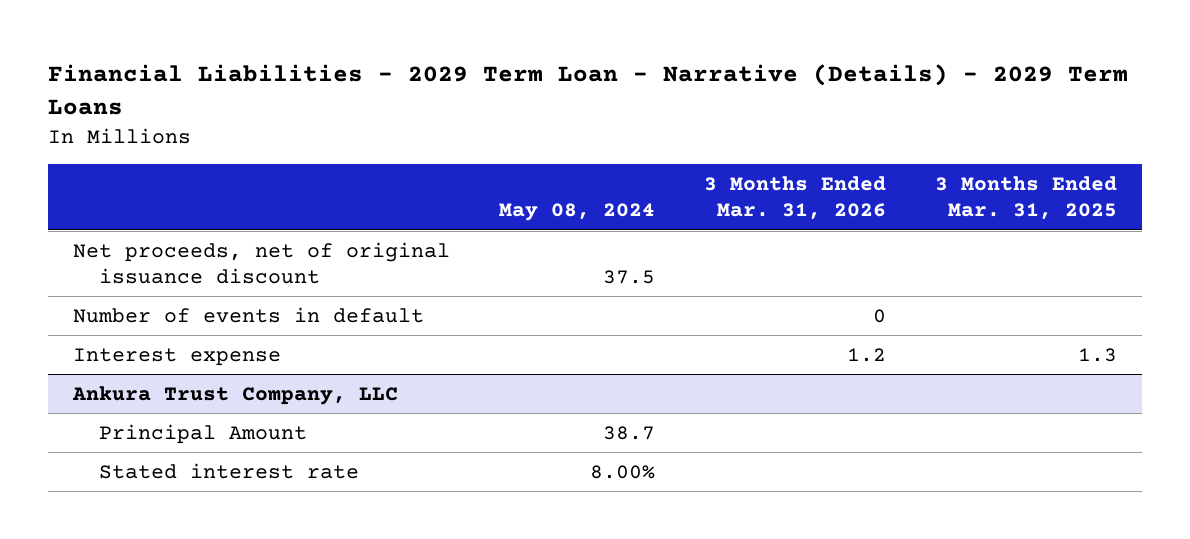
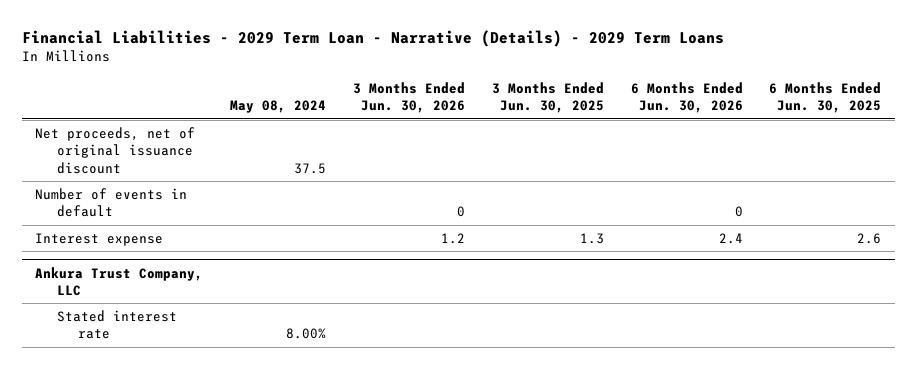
- | May 08, 2024 | 3 Months Ended Mar. 31, 2026 | 3 Months Ended Mar. 31, 2025
+ | May 08, 2024 | 3 Months Ended Jun. 30, 2026 | 3 Months Ended Jun. 30, 2025 | 6 Months Ended Jun. 30, 2026 | 6 Months Ended Jun. 30, 2025
@ Ankura Trust Company, LLC
- Principal Amount | 38.7 | |

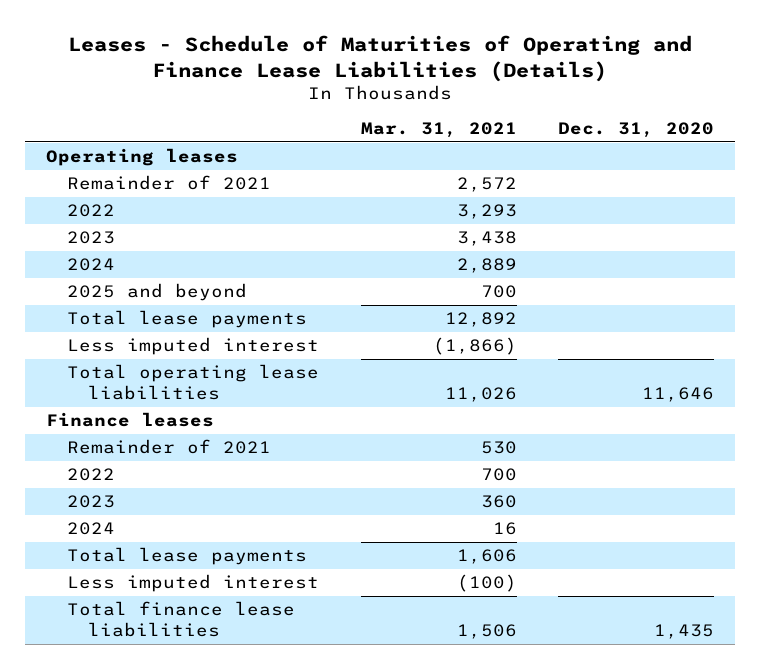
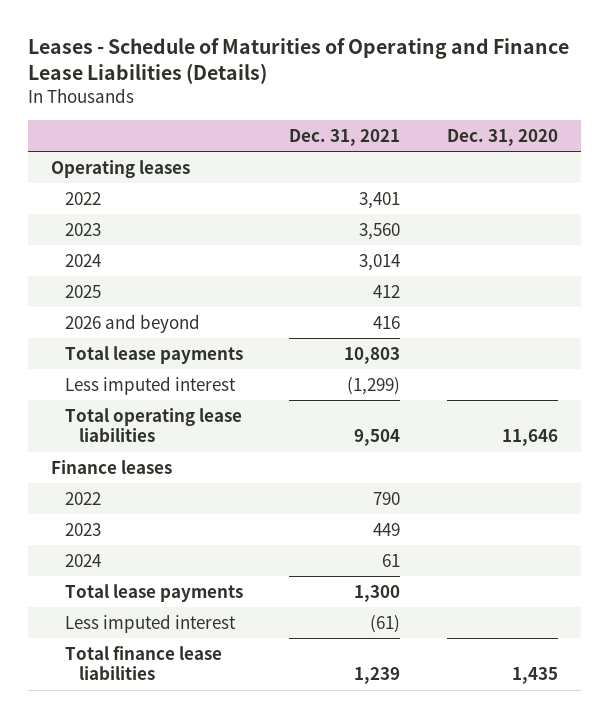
- | Mar. 31, 2021 | Dec. 31, 2020
+ | Dec. 31, 2021 | Dec. 31, 2020
- Remainder of 2021 | 2,572 |
- 2025 and beyond | 700 |
+ 2025 | 412 |
+ 2026 and beyond | 416 |
- Remainder of 2021 | 530 |

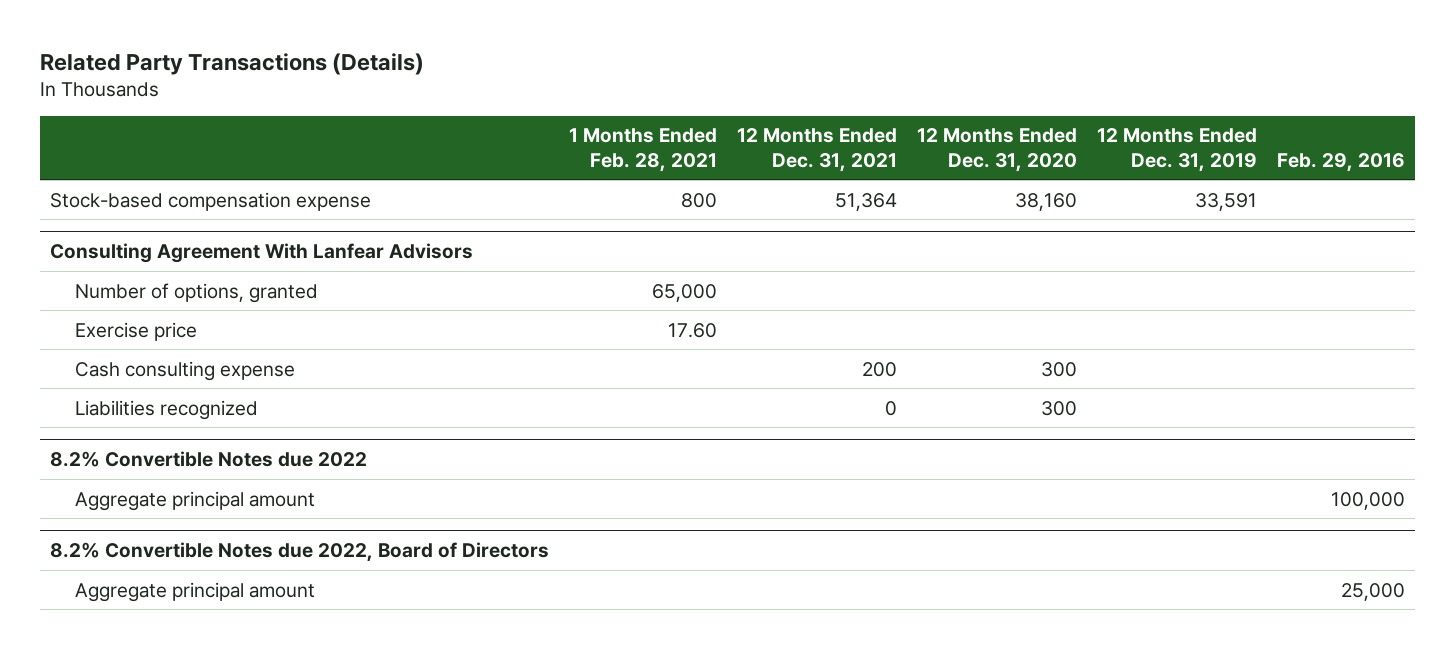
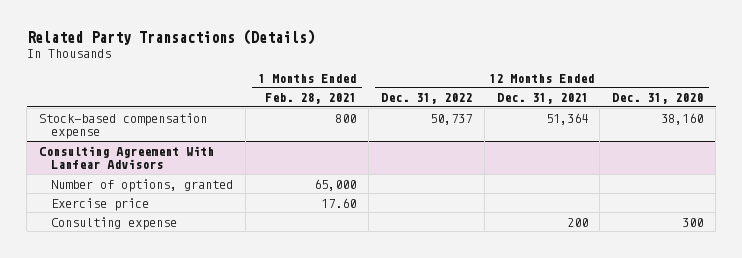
- | 1 Months Ended Feb. 28, 2021 | 12 Months Ended Dec. 31, 2021 | 12 Months Ended Dec. 31, 2020 | 12 Months Ended Dec. 31, 2019 | Feb. 29, 2016
+ | 1 Months Ended Feb. 28, 2021 | 12 Months Ended Dec. 31, 2022 | 12 Months Ended Dec. 31, 2021 | 12 Months Ended Dec. 31, 2020
@ Consulting Agreement With Lanfear Advisors
- Cash consulting expense | | 200 | 300 | |
- Liabilities recognized | | 0 | 300 | |
- 8.2% Convertible Notes due 2022
- Aggregate principal amount | | | | | 100,000
- 8.2% Convertible Notes due 2022, Board of Directors
- Aggregate principal amount | | | | | 25,000
@ Consulting Agreement With Lanfear Advisors
+ Consulting expense | | | 200 | 300

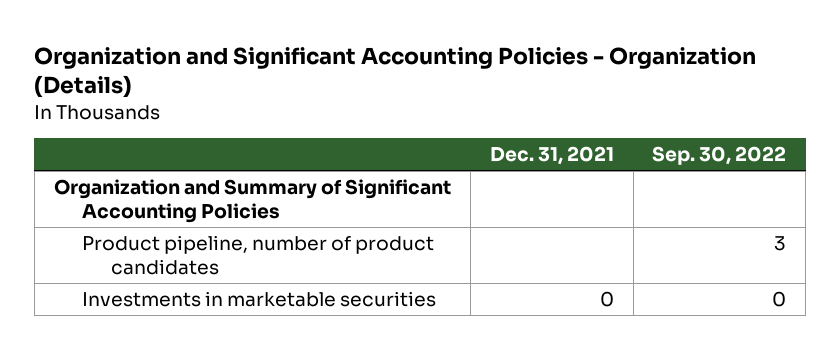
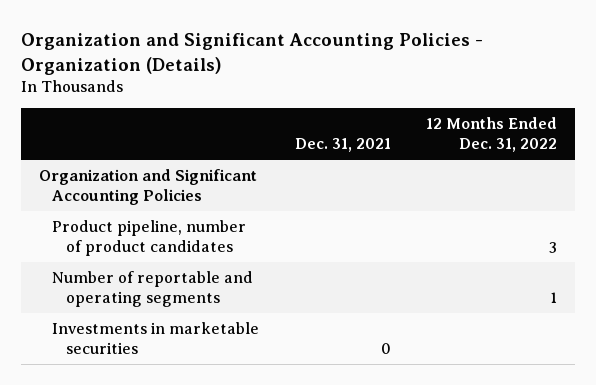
- | Dec. 31, 2021 | Sep. 30, 2022
+ | Dec. 31, 2021 | 12 Months Ended Dec. 31, 2022
- Organization and Summary of Significant Accounting Policies
+ Organization and Significant Accounting Policies
+ Number of reportable and operating segments | | 1

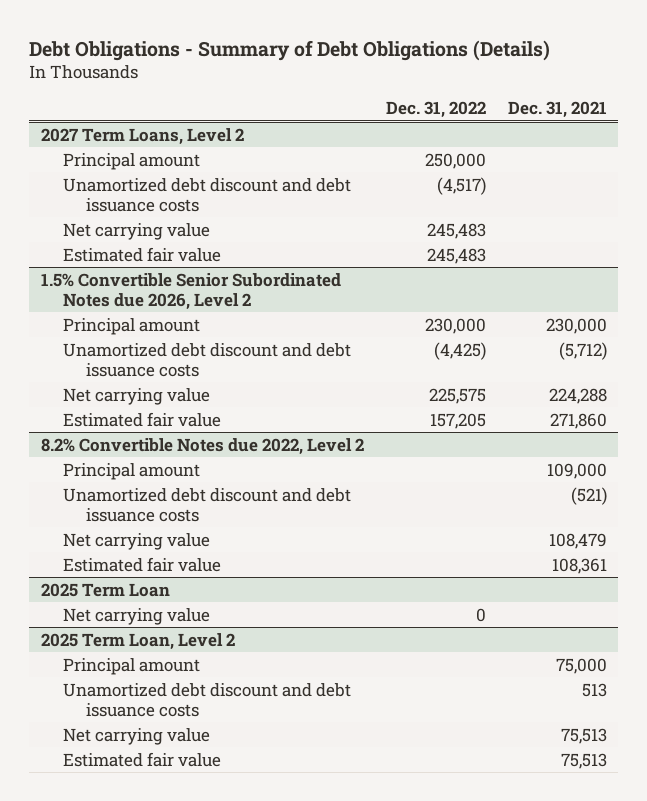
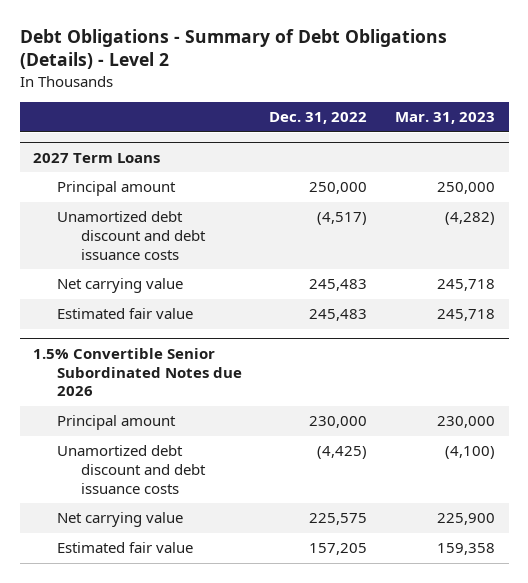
- Debt Obligations - Summary of Debt Obligations (Details)
+ Debt Obligations - Summary of Debt Obligations (Details) - Level 2
- | Dec. 31, 2022 | Dec. 31, 2021
+ | Dec. 31, 2022 | Mar. 31, 2023
- 2027 Term Loans, Level 2
+ 2027 Term Loans
- 1.5% Convertible Senior Subordinated Notes due 2026, Level 2
+ 1.5% Convertible Senior Subordinated Notes due 2026
- 8.2% Convertible Notes due 2022, Level 2
- Principal amount | | 109,000
- Unamortized debt discount and debt issuance costs | | (521)
- Net carrying value | | 108,479
- Estimated fair value | | 108,361
- 2025 Term Loan
- Net carrying value | 0 |
- 2025 Term Loan, Level 2
- Principal amount | | 75,000
- Unamortized debt discount and debt issuance costs | | 513
- Net carrying value | | 75,513
- Estimated fair value | | 75,513

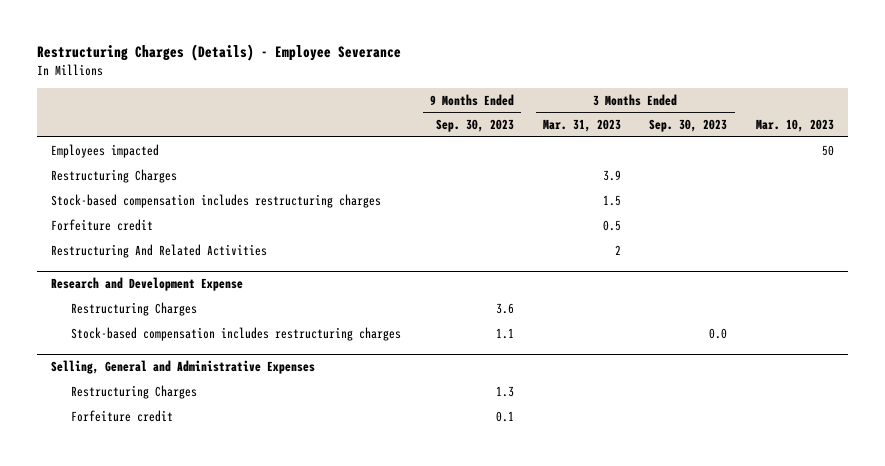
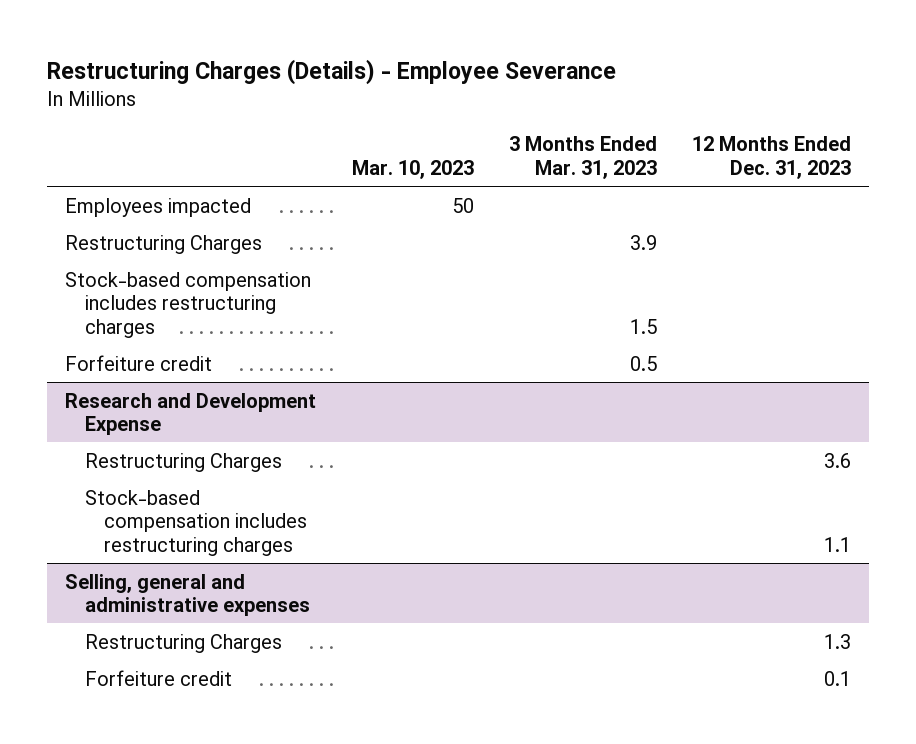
- | 9 Months Ended Sep. 30, 2023 | 3 Months Ended Mar. 31, 2023 | 3 Months Ended Sep. 30, 2023 | Mar. 10, 2023
+ | Mar. 10, 2023 | 3 Months Ended Mar. 31, 2023 | 12 Months Ended Dec. 31, 2023
- Restructuring And Related Activities | | 2 | |
- Selling, General and Administrative Expenses
+ Selling, general and administrative expenses

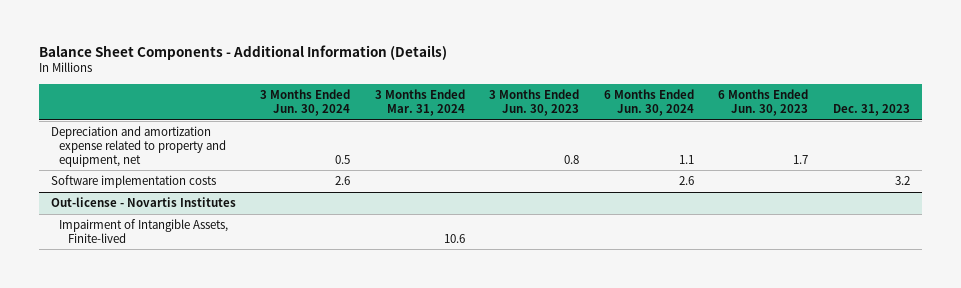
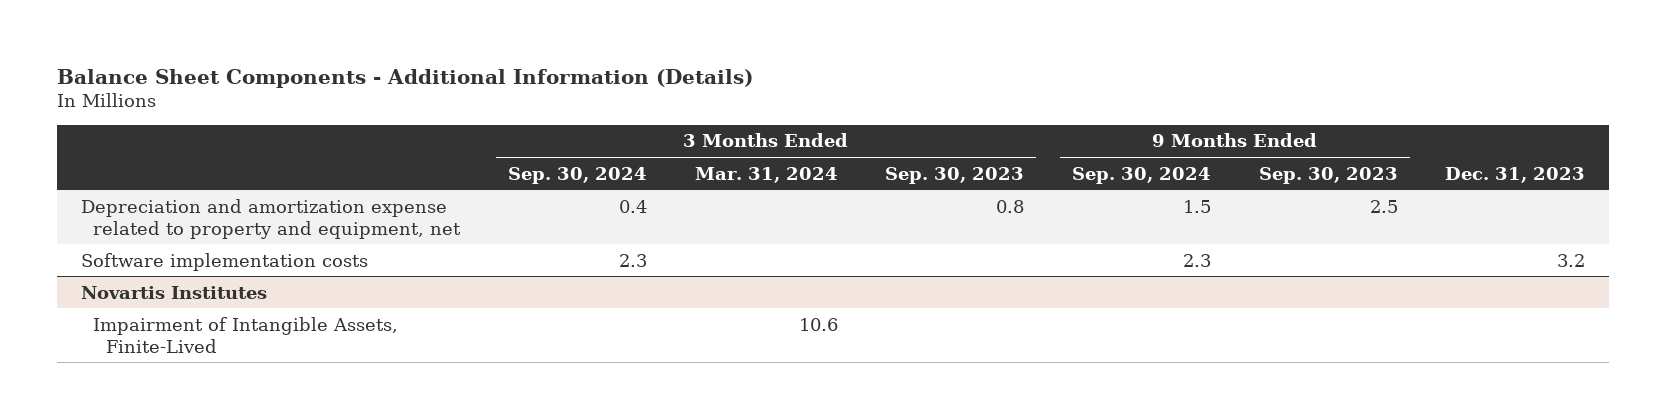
- | 3 Months Ended Jun. 30, 2024 | 3 Months Ended Mar. 31, 2024 | 3 Months Ended Jun. 30, 2023 | 6 Months Ended Jun. 30, 2024 | 6 Months Ended Jun. 30, 2023 | Dec. 31, 2023
+ | 3 Months Ended Sep. 30, 2024 | 3 Months Ended Mar. 31, 2024 | 3 Months Ended Sep. 30, 2023 | 9 Months Ended Sep. 30, 2024 | 9 Months Ended Sep. 30, 2023 | Dec. 31, 2023
- Out-license - Novartis Institutes
- Impairment of Intangible Assets, Finite-lived | | 10.6 | | | |
+ Novartis Institutes
+ Impairment of Intangible Assets, Finite-Lived | | 10.6 | | | |

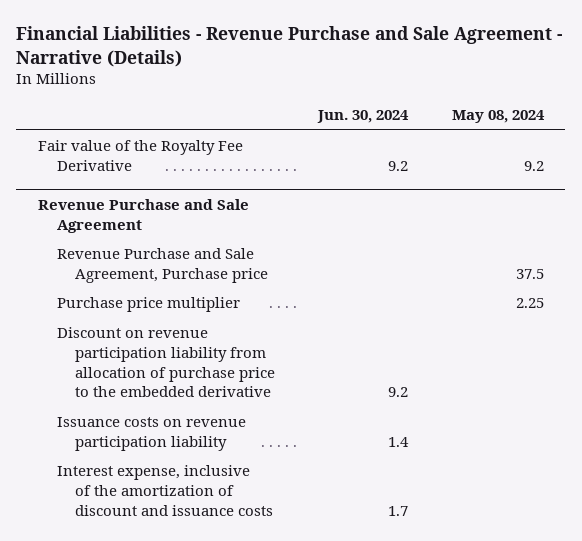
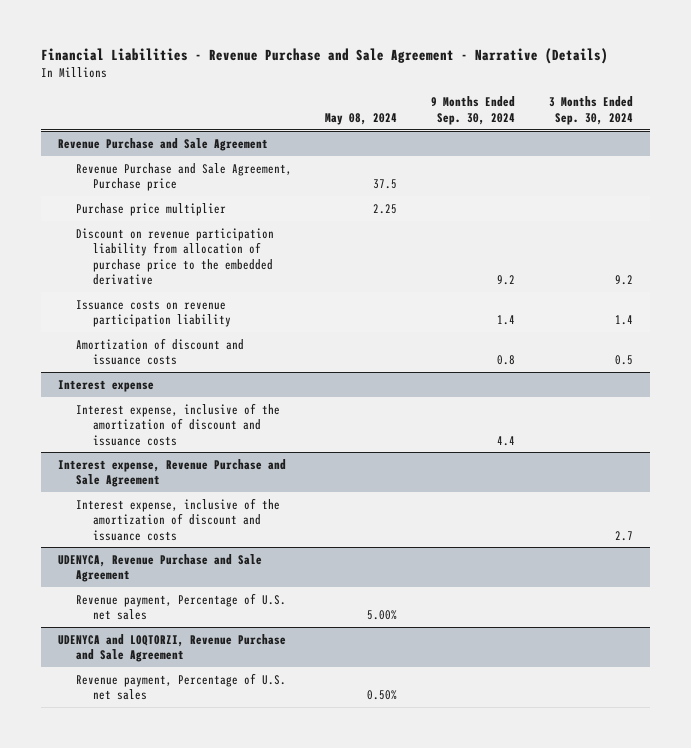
- | Jun. 30, 2024 | May 08, 2024
+ | May 08, 2024 | 9 Months Ended Sep. 30, 2024 | 3 Months Ended Sep. 30, 2024
- Fair value of the Royalty Fee Derivative | 9.2 | 9.2
@ Revenue Purchase and Sale Agreement
- Interest expense, inclusive of the amortization of discount and issuance costs | 1.7 |
+ Amortization of discount and issuance costs | | 0.8 | 0.5
+ Interest expense
+ Interest expense, inclusive of the amortization of discount and issuance costs | | 4.4 |
+ Interest expense, Revenue Purchase and Sale Agreement
+ Interest expense, inclusive of the amortization of discount and issuance costs | | | 2.7
+ UDENYCA, Revenue Purchase and Sale Agreement
+ Revenue payment, Percentage of U.S. net sales | 5.00% | |
+ UDENYCA and LOQTORZI, Revenue Purchase and Sale Agreement
+ Revenue payment, Percentage of U.S. net sales | 0.50% | |

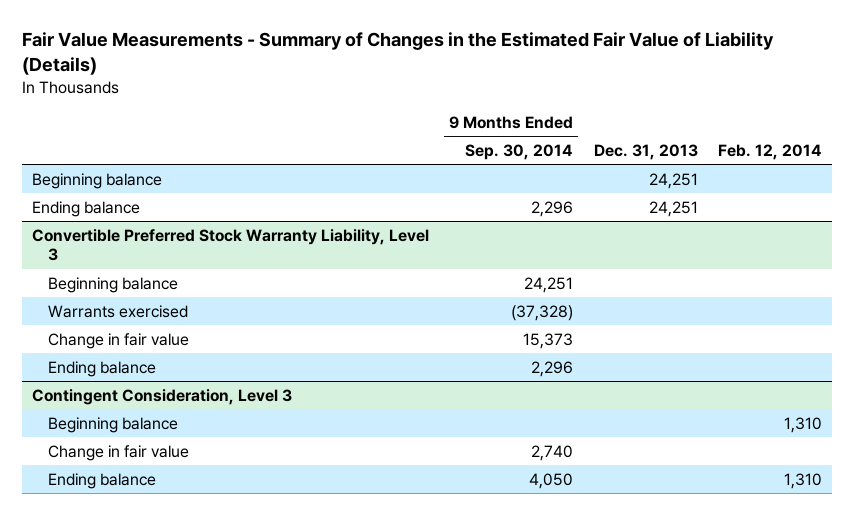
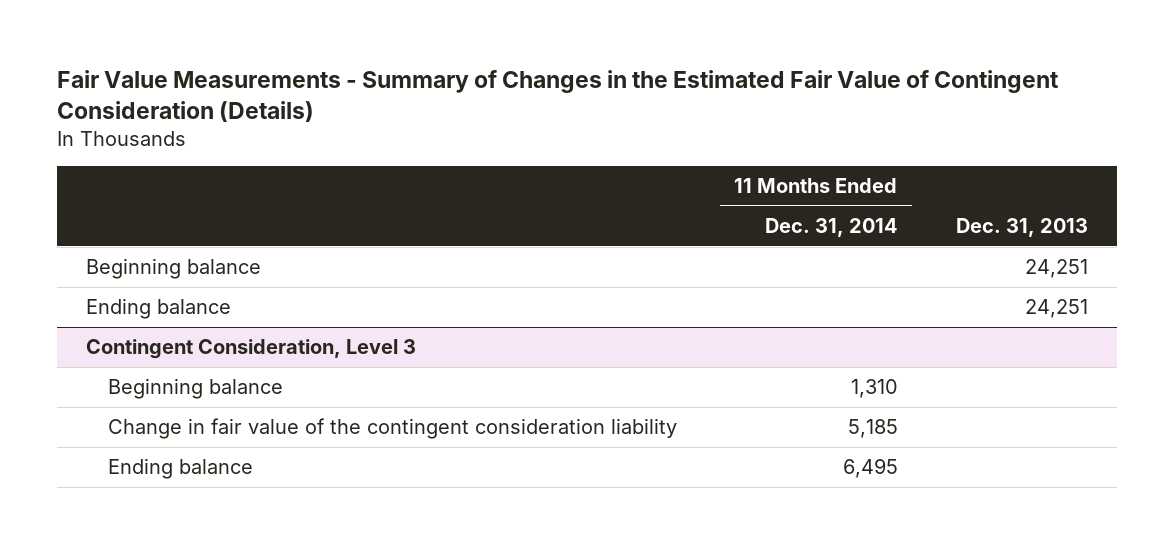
- Fair Value Measurements - Summary of Changes in the Estimated Fair Value of Liability (Details)
+ Fair Value Measurements - Summary of Changes in the Estimated Fair Value of Contingent Consideration (Details)
- | 9 Months Ended Sep. 30, 2014 | Dec. 31, 2013 | Feb. 12, 2014
+ | 11 Months Ended Dec. 31, 2014 | Dec. 31, 2013
- Convertible Preferred Stock Warranty Liability, Level 3
- Beginning balance | 24,251 | |
- Warrants exercised | (37,328) | |
- Change in fair value | 15,373 | |
- Ending balance | 2,296 | |
@ Contingent Consideration, Level 3
- Change in fair value | 2,740 | |
+ Change in fair value of the contingent consideration liability | 5,185 |

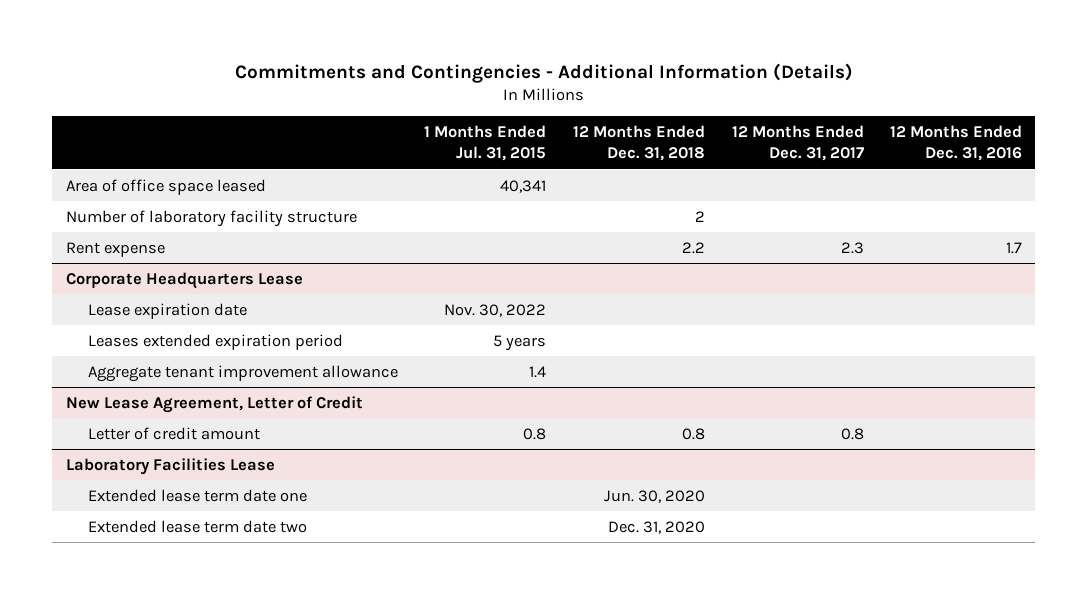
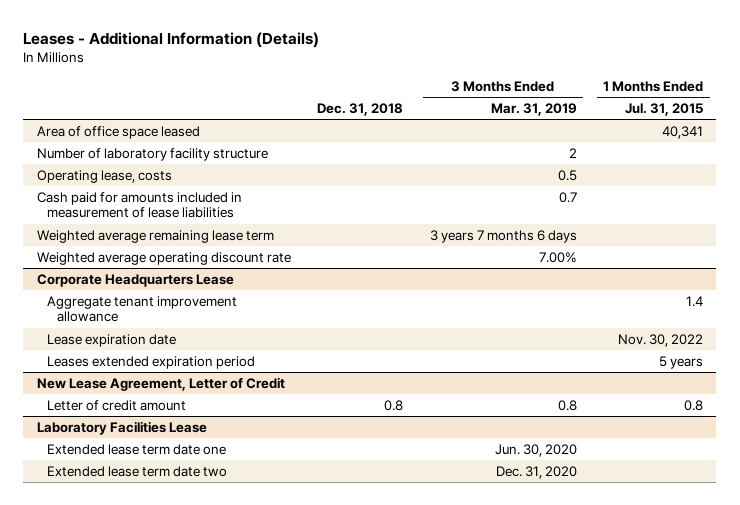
- Commitments and Contingencies - Additional Information (Details)
+ Leases - Additional Information (Details)
- | 1 Months Ended Jul. 31, 2015 | 12 Months Ended Dec. 31, 2018 | 12 Months Ended Dec. 31, 2017 | 12 Months Ended Dec. 31, 2016
+ | Dec. 31, 2018 | 3 Months Ended Mar. 31, 2019 | 1 Months Ended Jul. 31, 2015
- Rent expense | | 2.2 | 2.3 | 1.7
+ Operating lease, costs | | 0.5 |
+ Cash paid for amounts included in measurement of lease liabilities | | 0.7 |
+ Weighted average remaining lease term | | 3 years 7 months 6 days |
+ Weighted average operating discount rate | | 7.00% |
@ Corporate Headquarters Lease
moved up: Aggregate tenant improvement allowance | | | 1.4

